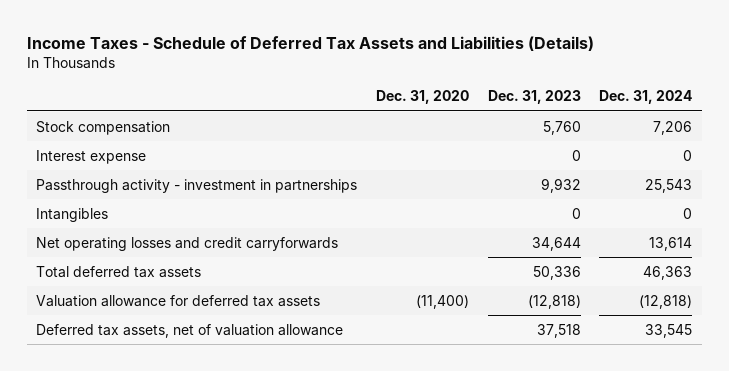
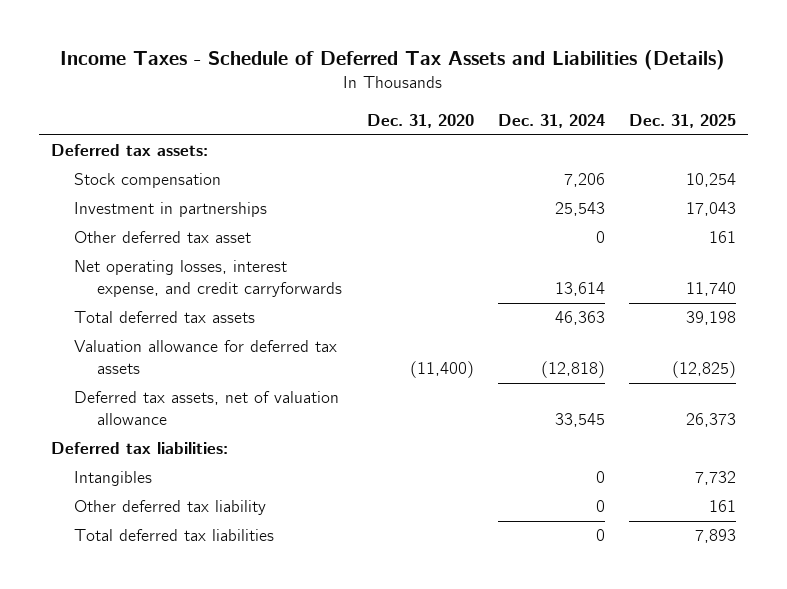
- | Dec. 31, 2020 | Dec. 31, 2023 | Dec. 31, 2024
+ | Dec. 31, 2020 | Dec. 31, 2024 | Dec. 31, 2025
+ Deferred tax assets:
- Interest expense | | 0 | 0
- Passthrough activity - investment in partnerships | | 9,932 | 25,543
- Net operating losses and credit carryforwards | | 34,644 | 13,614
+ Investment in partnerships | | 25,543 | 17,043
+ Other deferred tax asset | | 0 | 161
+ Net operating losses, interest expense, and credit carryforwards | | 13,614 | 11,740
+ Deferred tax liabilities:
moved down: Intangibles | | 0 | 7,732
+ Other deferred tax liability | | 0 | 161
+ Total deferred tax liabilities | | 0 | 7,893

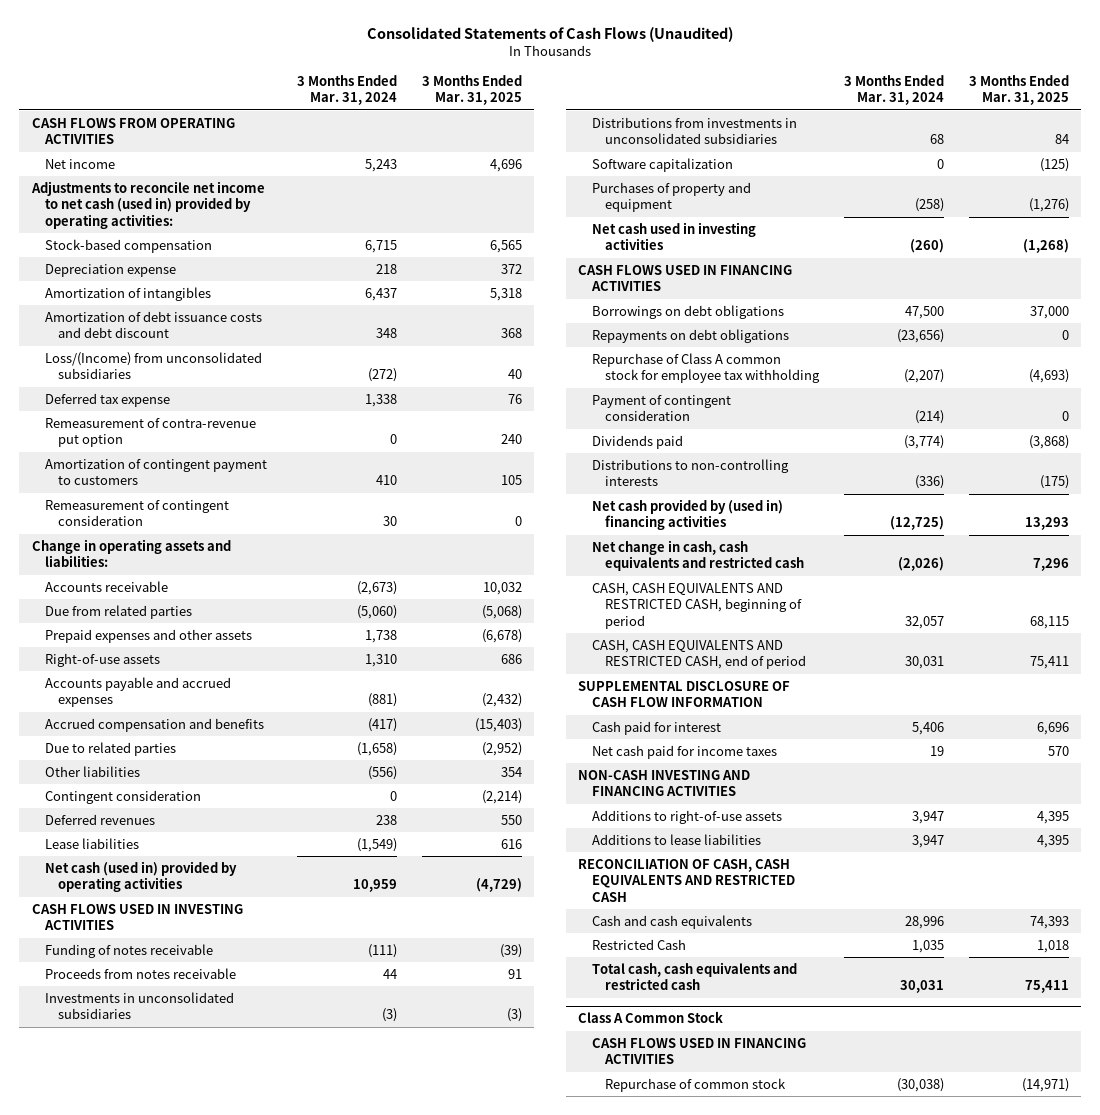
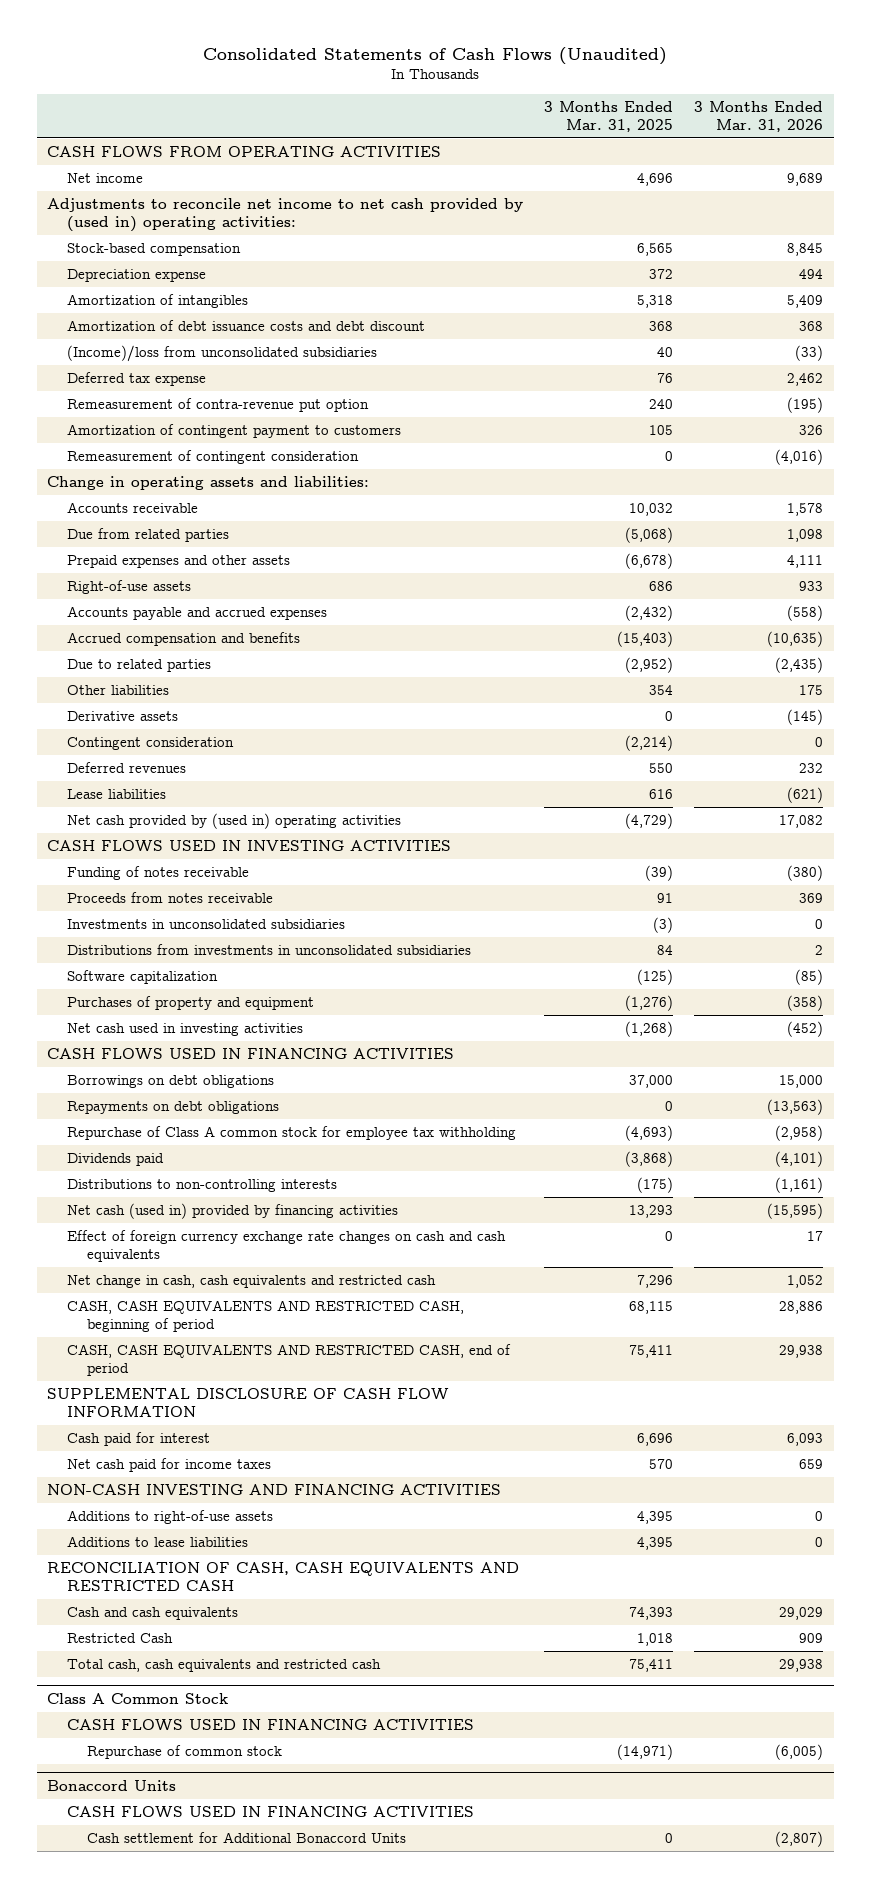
- | 3 Months Ended Mar. 31, 2024 | 3 Months Ended Mar. 31, 2025
+ | 3 Months Ended Mar. 31, 2025 | 3 Months Ended Mar. 31, 2026
- Adjustments to reconcile net income to net cash (used in) provided by operating activities:
+ Adjustments to reconcile net income to net cash provided by (used in) operating activities:
- Loss/(Income) from unconsolidated subsidiaries | (272) | 40
+ (Income)/loss from unconsolidated subsidiaries | 40 | (33)
+ Derivative assets | 0 | (145)
- Net cash (used in) provided by operating activities | 10,959 | (4,729)
+ Net cash provided by (used in) operating activities | (4,729) | 17,082
- Payment of contingent consideration | (214) | 0
- Net cash provided by (used in) financing activities | (12,725) | 13,293
+ Net cash (used in) provided by financing activities | 13,293 | (15,595)
+ Effect of foreign currency exchange rate changes on cash and cash equivalents | 0 | 17
+ Bonaccord Units
+ CASH FLOWS USED IN FINANCING ACTIVITIES
+ Cash settlement for Additional Bonaccord Units | 0 | (2,807)

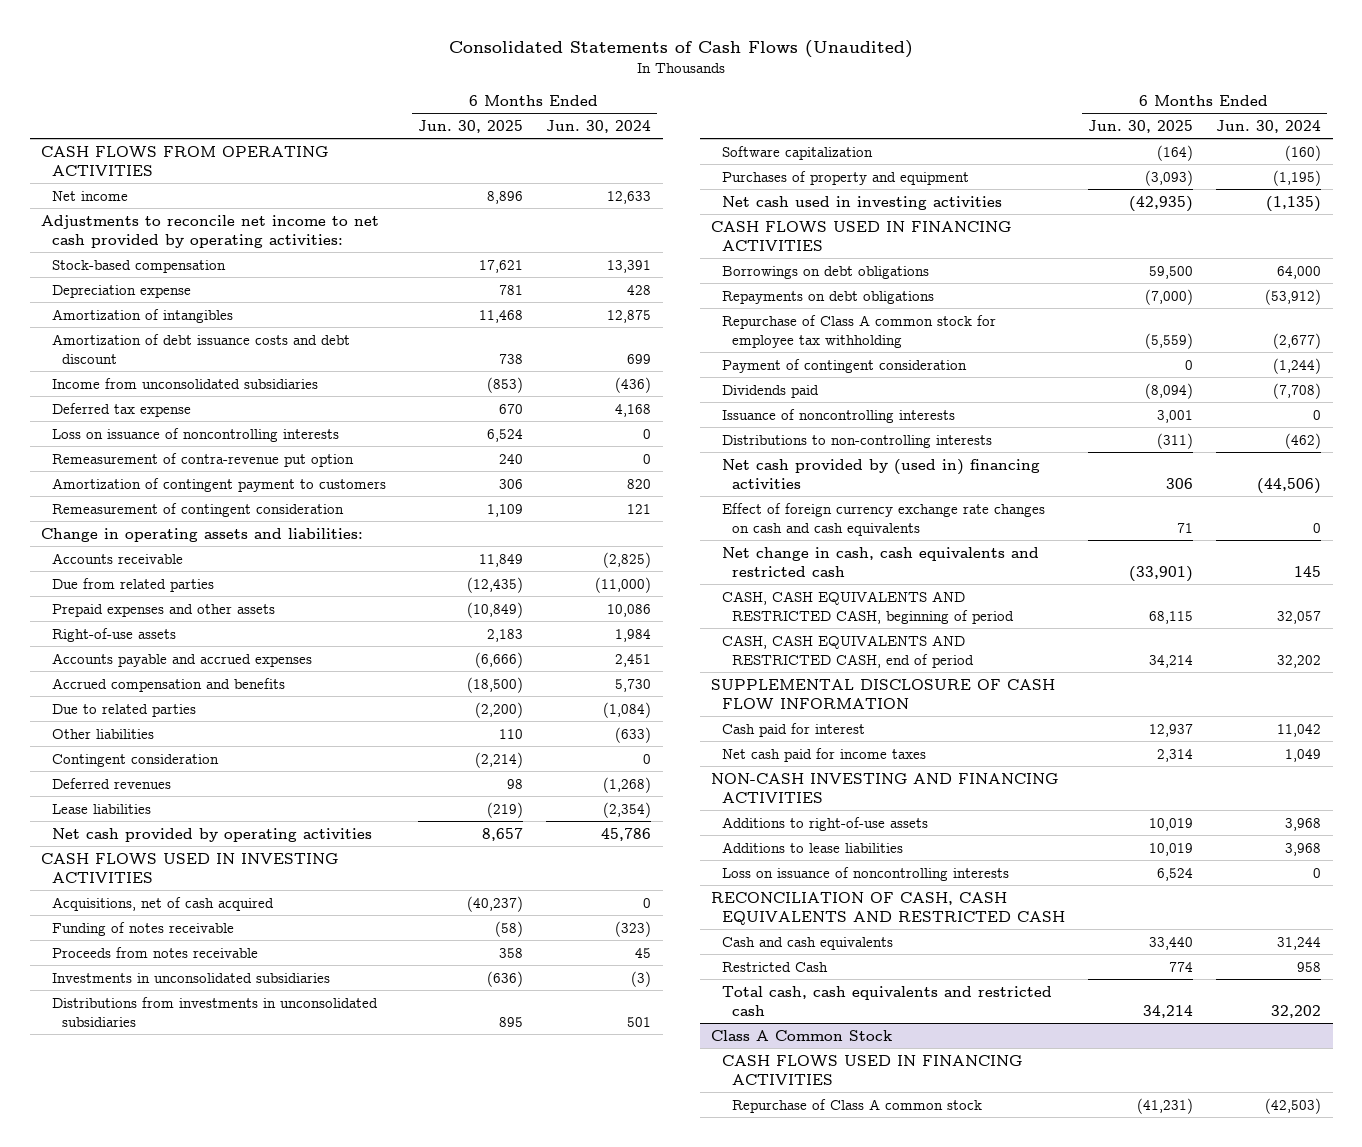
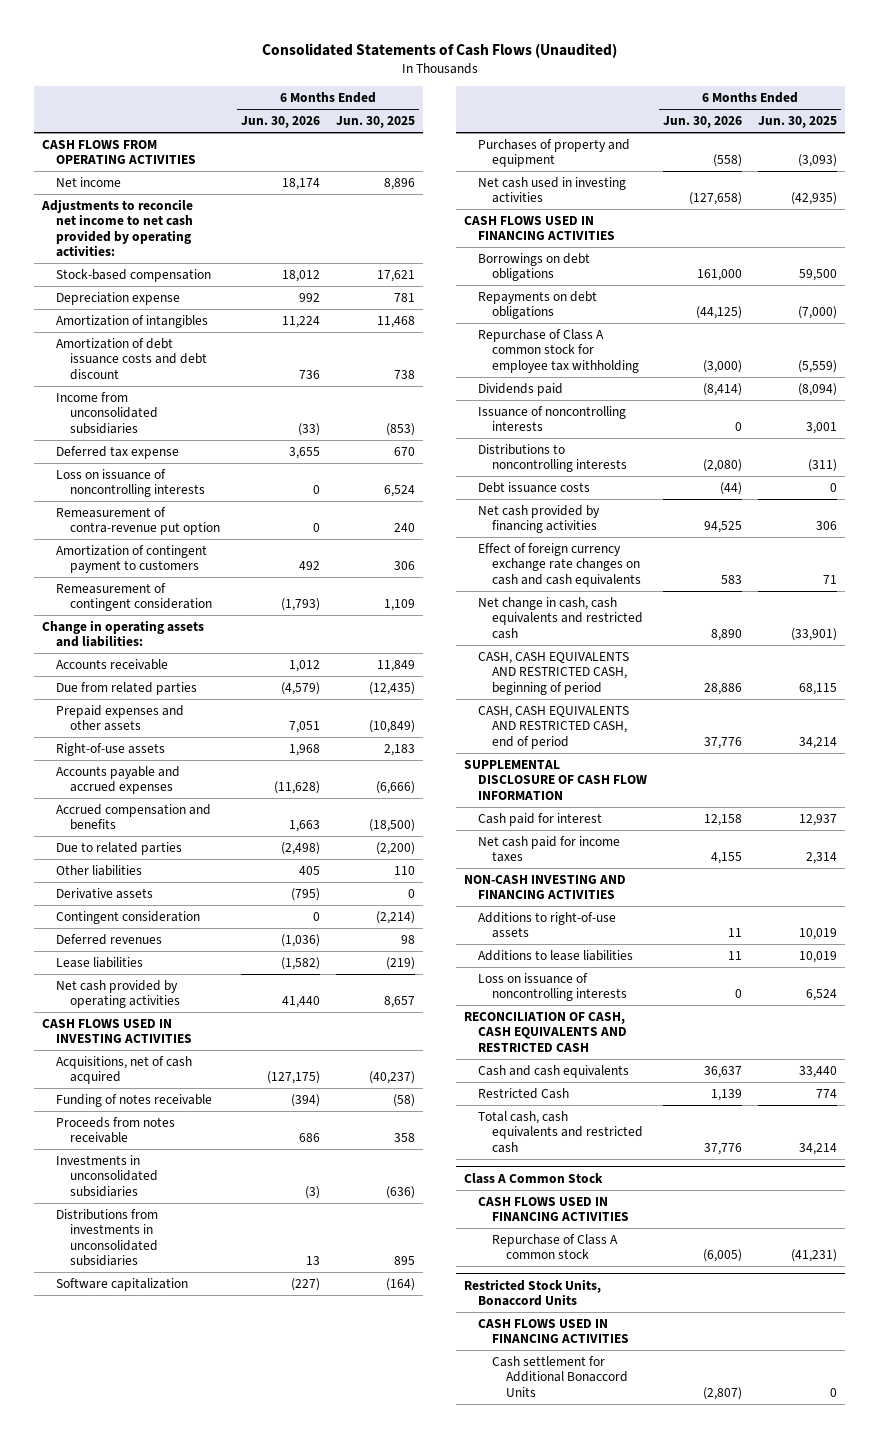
- | 6 Months Ended Jun. 30, 2025 | 6 Months Ended Jun. 30, 2024
+ | 6 Months Ended Jun. 30, 2026 | 6 Months Ended Jun. 30, 2025
+ Derivative assets | (795) | 0
- Payment of contingent consideration | 0 | (1,244)
- Distributions to non-controlling interests | (311) | (462)
- Net cash provided by (used in) financing activities | 306 | (44,506)
+ Distributions to noncontrolling interests | (2,080) | (311)
+ Debt issuance costs | (44) | 0
+ Net cash provided by financing activities | 94,525 | 306
+ Restricted Stock Units, Bonaccord Units
+ CASH FLOWS USED IN FINANCING ACTIVITIES
+ Cash settlement for Additional Bonaccord Units | (2,807) | 0

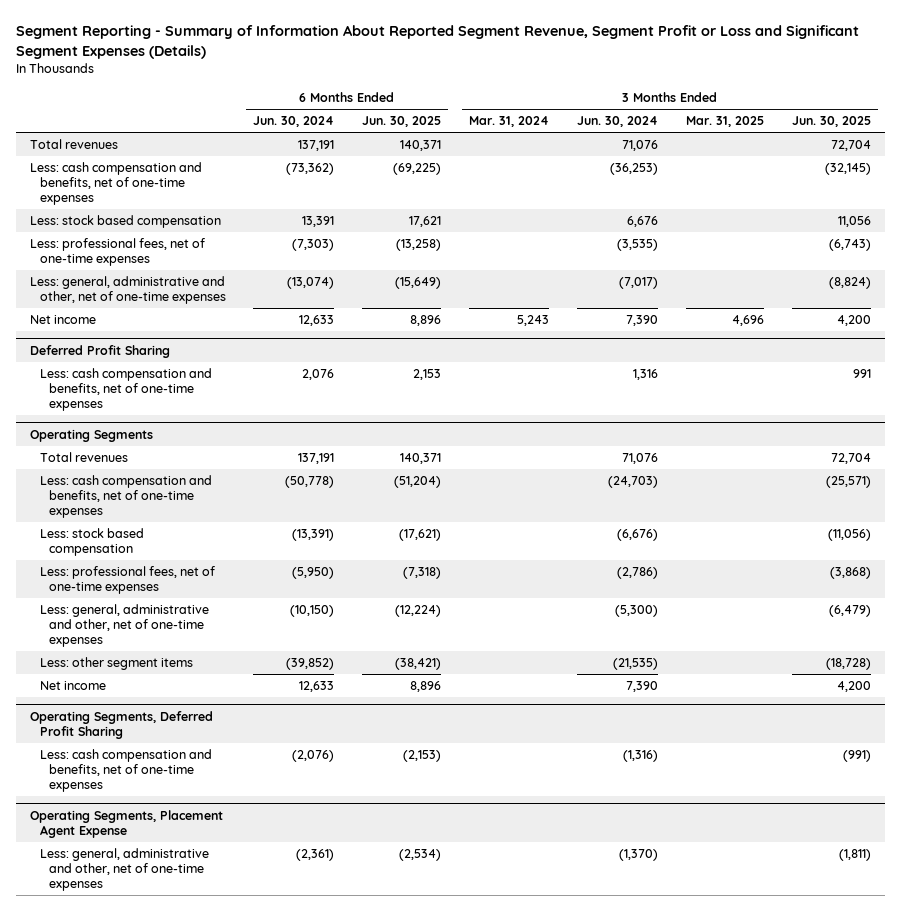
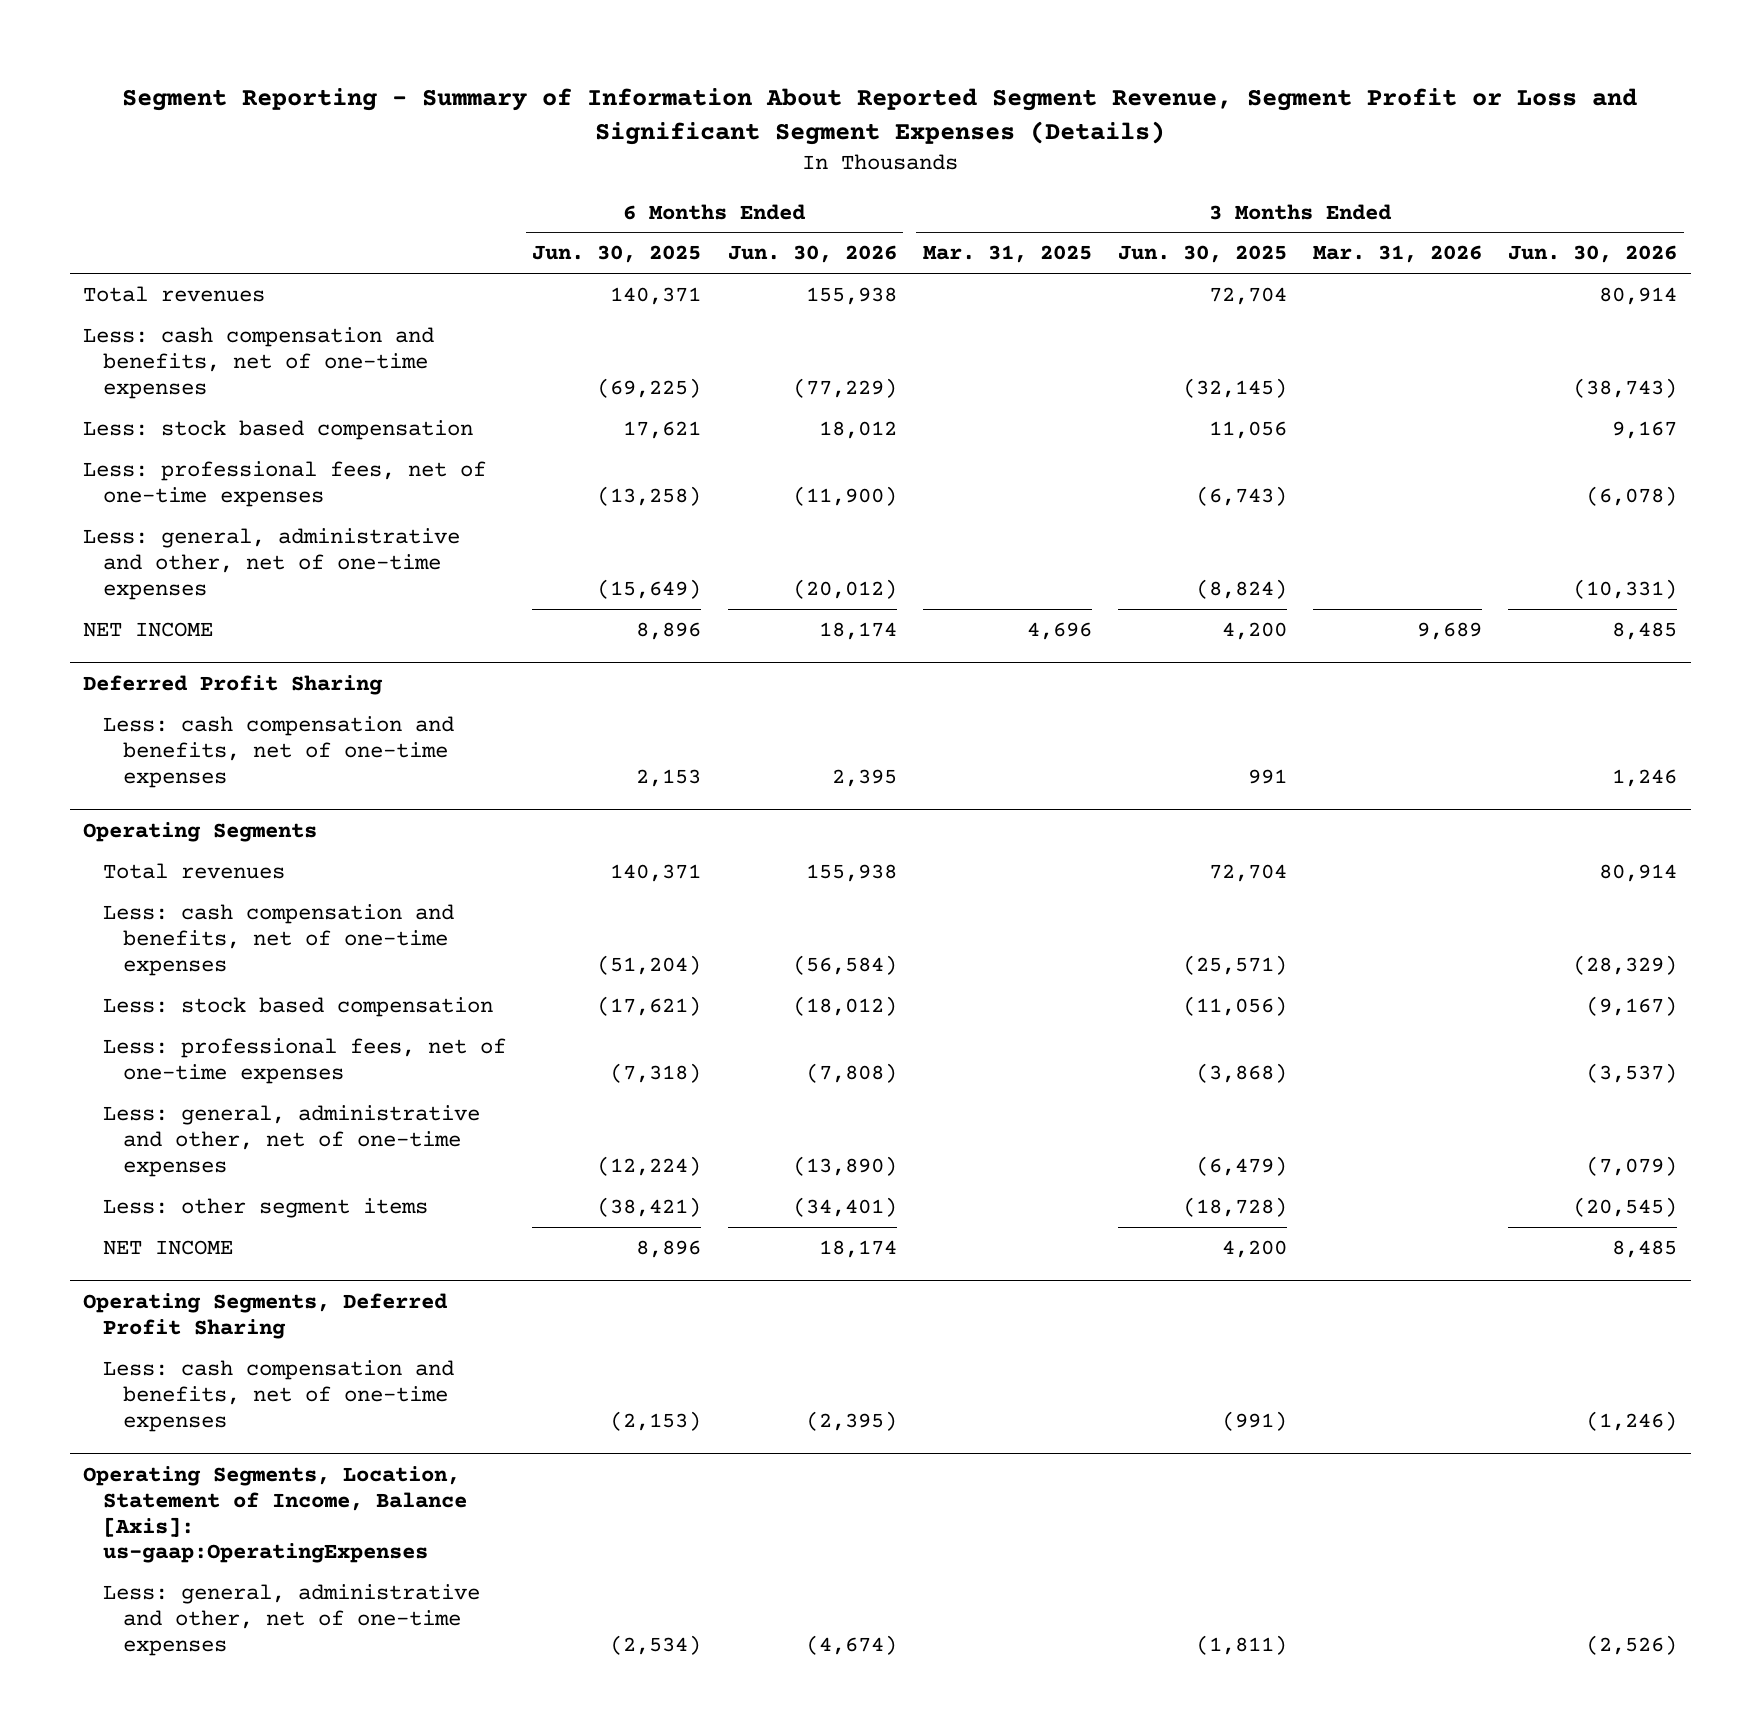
- | 6 Months Ended Jun. 30, 2024 | 6 Months Ended Jun. 30, 2025 | 3 Months Ended Mar. 31, 2024 | 3 Months Ended Jun. 30, 2024 | 3 Months Ended Mar. 31, 2025 | 3 Months Ended Jun. 30, 2025
+ | 6 Months Ended Jun. 30, 2025 | 6 Months Ended Jun. 30, 2026 | 3 Months Ended Mar. 31, 2025 | 3 Months Ended Jun. 30, 2025 | 3 Months Ended Mar. 31, 2026 | 3 Months Ended Jun. 30, 2026
- Net income | 12,633 | 8,896 | 5,243 | 7,390 | 4,696 | 4,200
+ NET INCOME | 8,896 | 18,174 | 4,696 | 4,200 | 9,689 | 8,485
@ Operating Segments
- Net income | 12,633 | 8,896 | | 7,390 | | 4,200
+ NET INCOME | 8,896 | 18,174 | | 4,200 | | 8,485
- Operating Segments, Placement Agent Expense
+ Operating Segments, Location, Statement of Income, Balance [Axis]: us-gaap:OperatingExpenses

